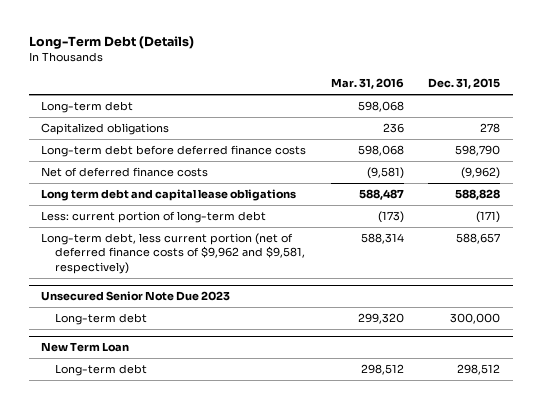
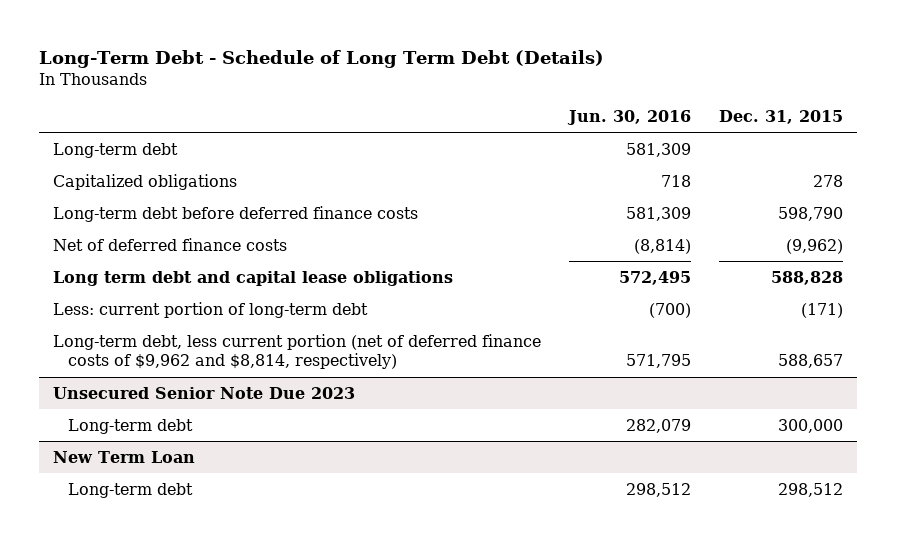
- Long-Term Debt (Details)
+ Long-Term Debt - Schedule of Long Term Debt (Details)
- | Mar. 31, 2016 | Dec. 31, 2015
+ | Jun. 30, 2016 | Dec. 31, 2015
- Long-term debt, less current portion (net of deferred finance costs of $9,962 and $9,581, respectively) | 588,314 | 588,657
+ Long-term debt, less current portion (net of deferred finance costs of $9,962 and $8,814, respectively) | 571,795 | 588,657

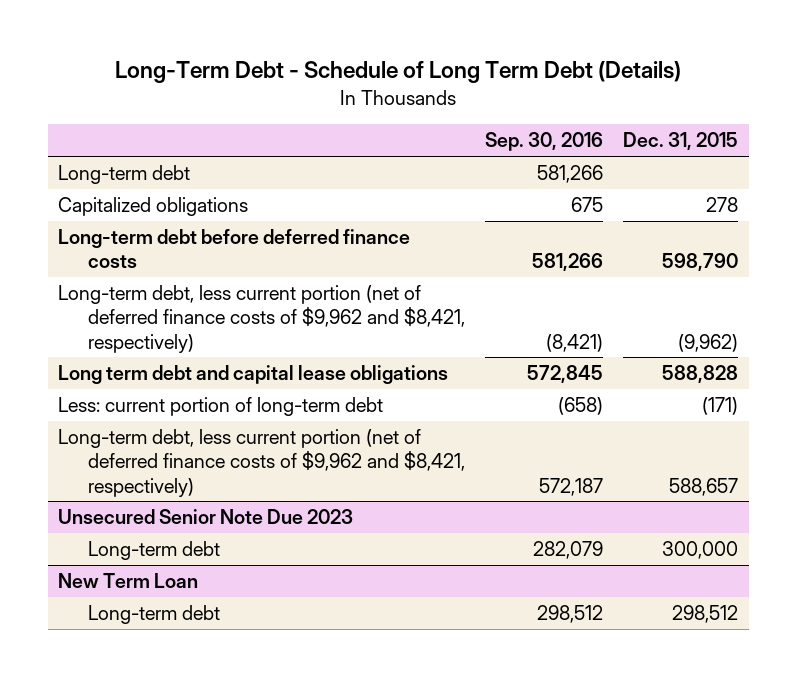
- | Jun. 30, 2016 | Dec. 31, 2015
+ | Sep. 30, 2016 | Dec. 31, 2015
- Net of deferred finance costs | (8,814) | (9,962)
+ Long-term debt, less current portion (net of deferred finance costs of $9,962 and $8,421, respectively) | (8,421) | (9,962)
- Long-term debt, less current portion (net of deferred finance costs of $9,962 and $8,814, respectively) | 571,795 | 588,657
+ Long-term debt, less current portion (net of deferred finance costs of $9,962 and $8,421, respectively) | 572,187 | 588,657

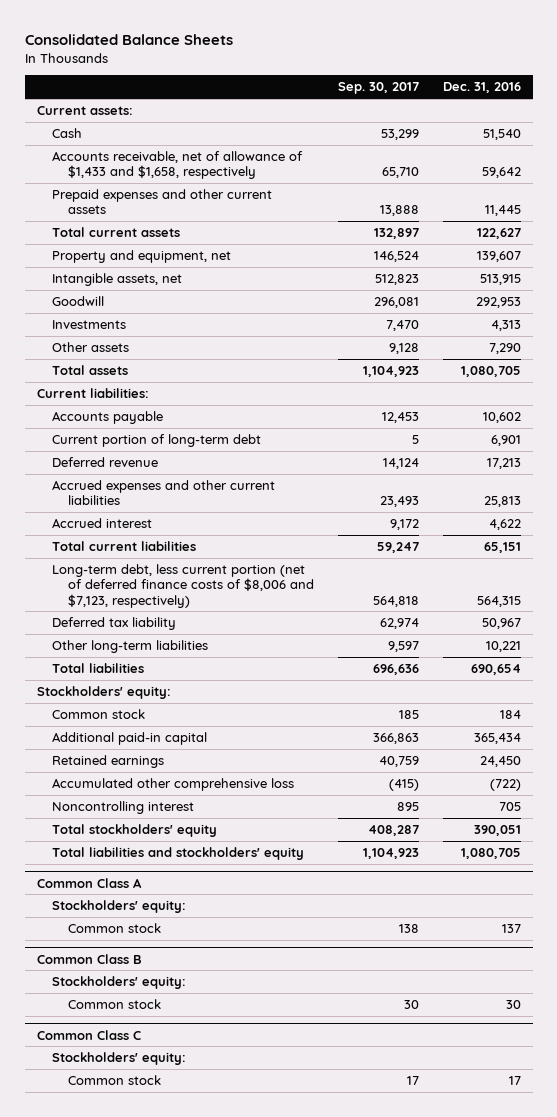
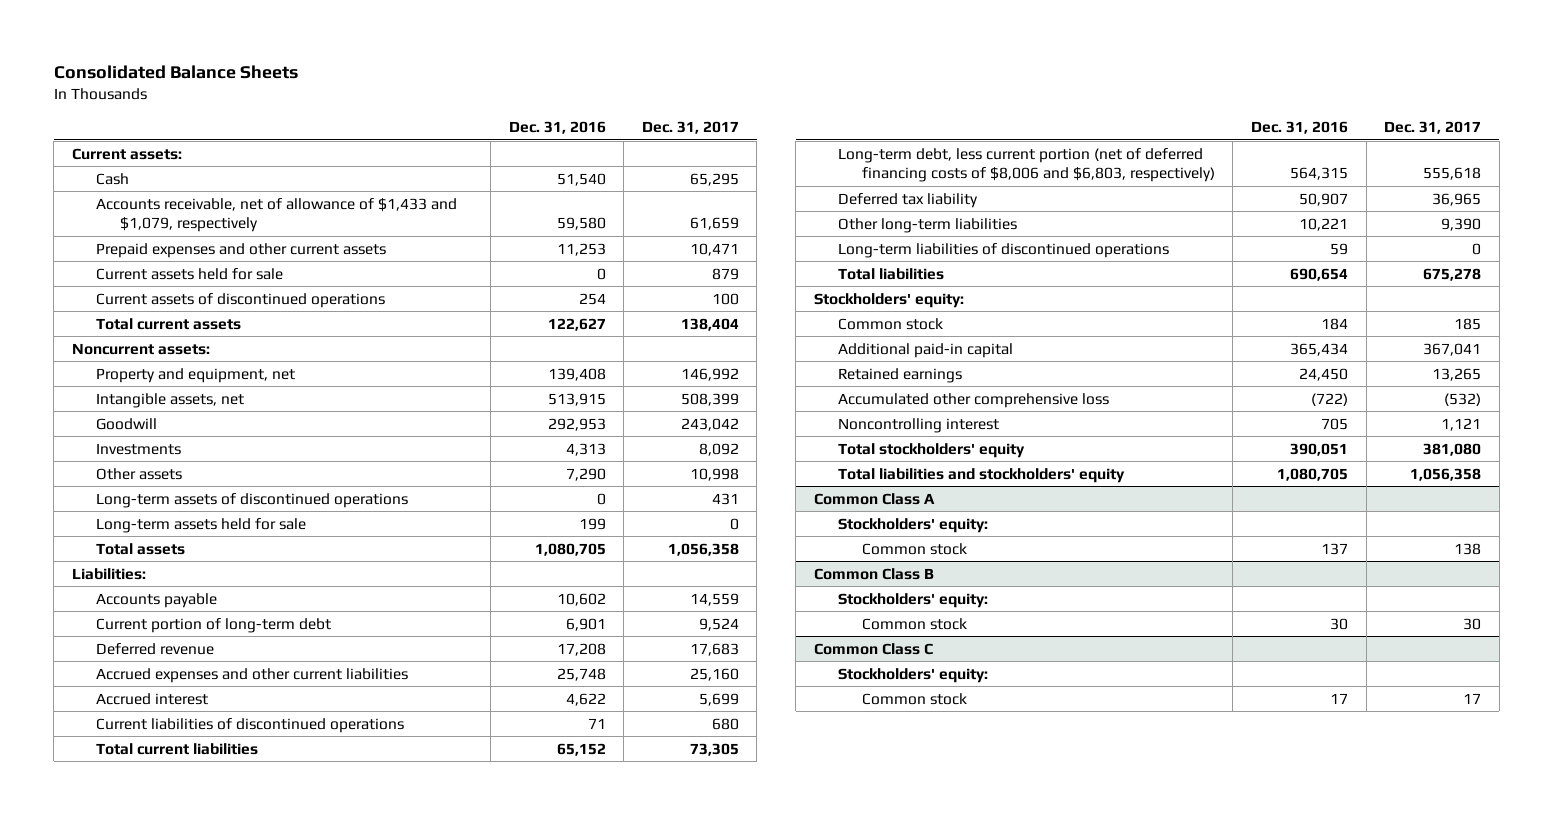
- | Sep. 30, 2017 | Dec. 31, 2016
+ | Dec. 31, 2016 | Dec. 31, 2017
- Accounts receivable, net of allowance of $1,433 and $1,658, respectively | 65,710 | 59,642
- Prepaid expenses and other current assets | 13,888 | 11,445
+ Accounts receivable, net of allowance of $1,433 and $1,079, respectively | 59,580 | 61,659
+ Prepaid expenses and other current assets | 11,253 | 10,471
+ Current assets held for sale | 0 | 879
+ Current assets of discontinued operations | 254 | 100
- Property and equipment, net | 146,524 | 139,607
+ Noncurrent assets:
+ Property and equipment, net | 139,408 | 146,992
+ Long-term assets of discontinued operations | 0 | 431
+ Long-term assets held for sale | 199 | 0
- Current liabilities:
+ Liabilities:
- Deferred revenue | 14,124 | 17,213
- Accrued expenses and other current liabilities | 23,493 | 25,813
+ Deferred revenue | 17,208 | 17,683
+ Accrued expenses and other current liabilities | 25,748 | 25,160
- Total current liabilities | 59,247 | 65,151
- Long-term debt, less current portion (net of deferred finance costs of $8,006 and $7,123, respectively) | 564,818 | 564,315
- Deferred tax liability | 62,974 | 50,967
+ Current liabilities of discontinued operations | 71 | 680
+ Total current liabilities | 65,152 | 73,305
+ Long-term debt, less current portion (net of deferred financing costs of $8,006 and $6,803, respectively) | 564,315 | 555,618
+ Deferred tax liability | 50,907 | 36,965
+ Long-term liabilities of discontinued operations | 59 | 0

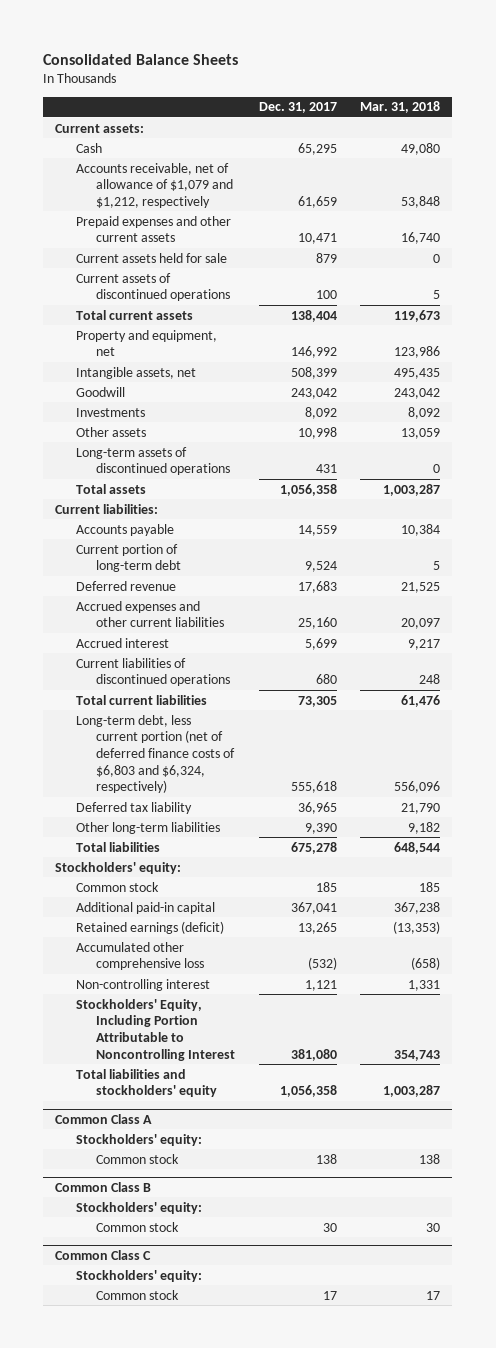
- | Dec. 31, 2016 | Dec. 31, 2017
+ | Dec. 31, 2017 | Mar. 31, 2018
- Accounts receivable, net of allowance of $1,433 and $1,079, respectively | 59,580 | 61,659
+ Accounts receivable, net of allowance of $1,079 and $1,212, respectively | 61,659 | 53,848
- Noncurrent assets:
- Long-term assets held for sale | 199 | 0
- Liabilities:
+ Current liabilities:
- Long-term debt, less current portion (net of deferred financing costs of $8,006 and $6,803, respectively) | 564,315 | 555,618
+ Long-term debt, less current portion (net of deferred finance costs of $6,803 and $6,324, respectively) | 555,618 | 556,096
- Long-term liabilities of discontinued operations | 59 | 0
- Retained earnings | 24,450 | 13,265
+ Retained earnings (deficit) | 13,265 | (13,353)
- Noncontrolling interest | 705 | 1,121
- Total stockholders' equity | 390,051 | 381,080
+ Non-controlling interest | 1,121 | 1,331
+ Stockholders' Equity, Including Portion Attributable to Noncontrolling Interest | 381,080 | 354,743

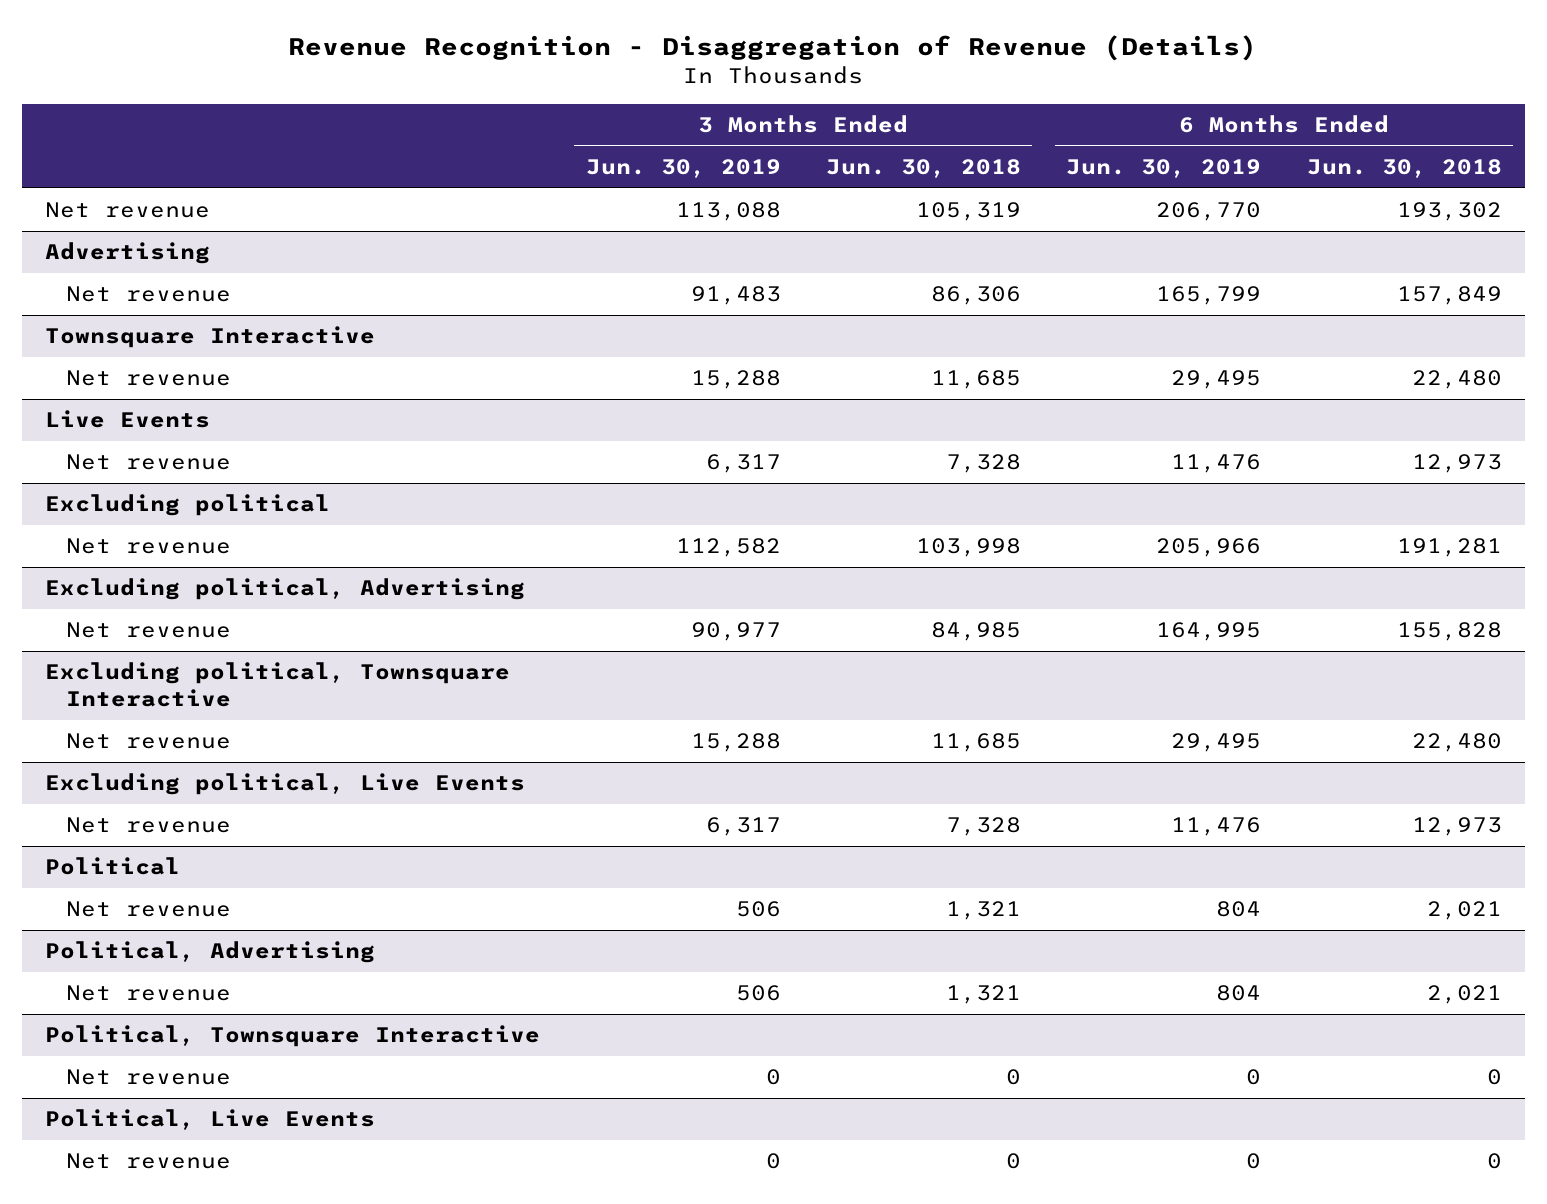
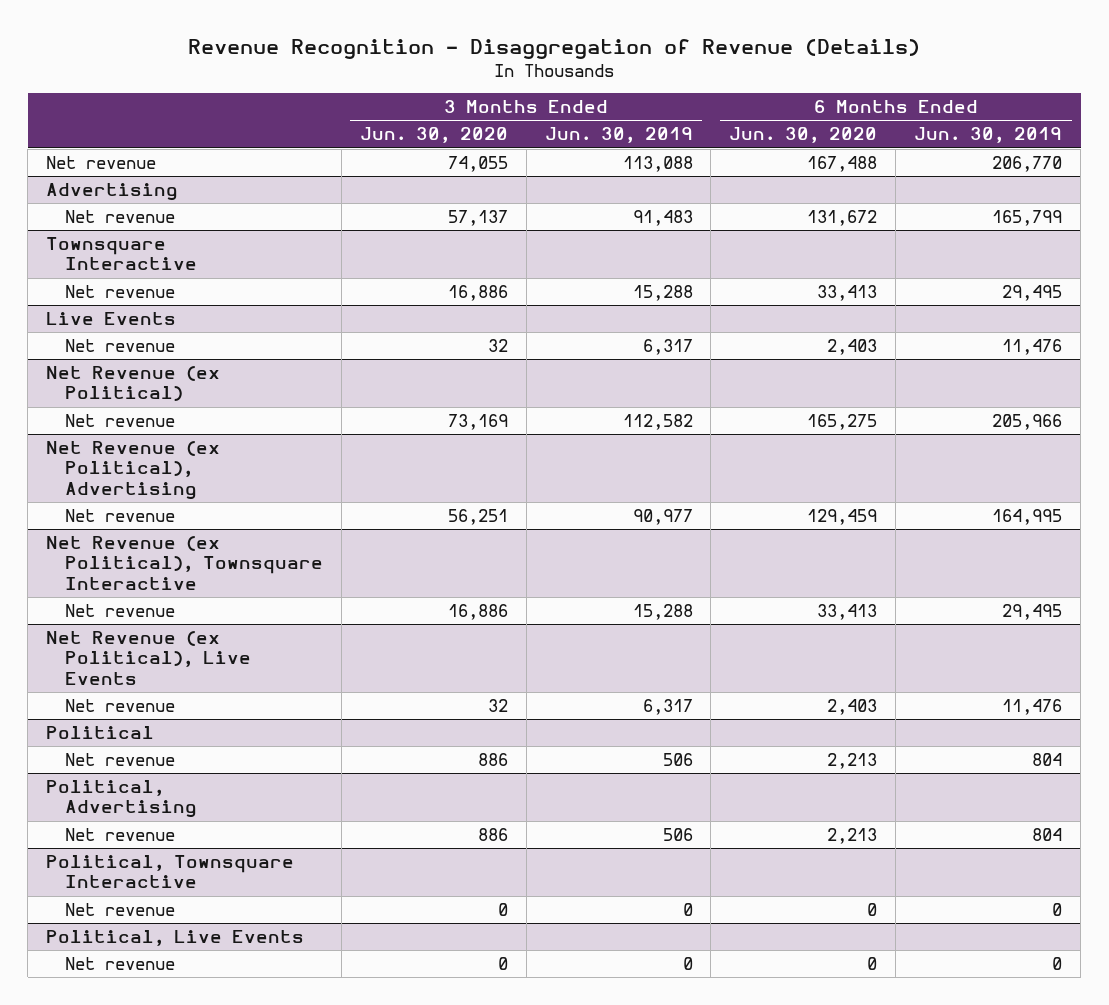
- | 3 Months Ended Jun. 30, 2019 | 3 Months Ended Jun. 30, 2018 | 6 Months Ended Jun. 30, 2019 | 6 Months Ended Jun. 30, 2018
+ | 3 Months Ended Jun. 30, 2020 | 3 Months Ended Jun. 30, 2019 | 6 Months Ended Jun. 30, 2020 | 6 Months Ended Jun. 30, 2019
- Excluding political
+ Net Revenue (ex Political)
- Excluding political, Advertising
+ Net Revenue (ex Political), Advertising
- Excluding political, Townsquare Interactive
+ Net Revenue (ex Political), Townsquare Interactive
- Excluding political, Live Events
+ Net Revenue (ex Political), Live Events

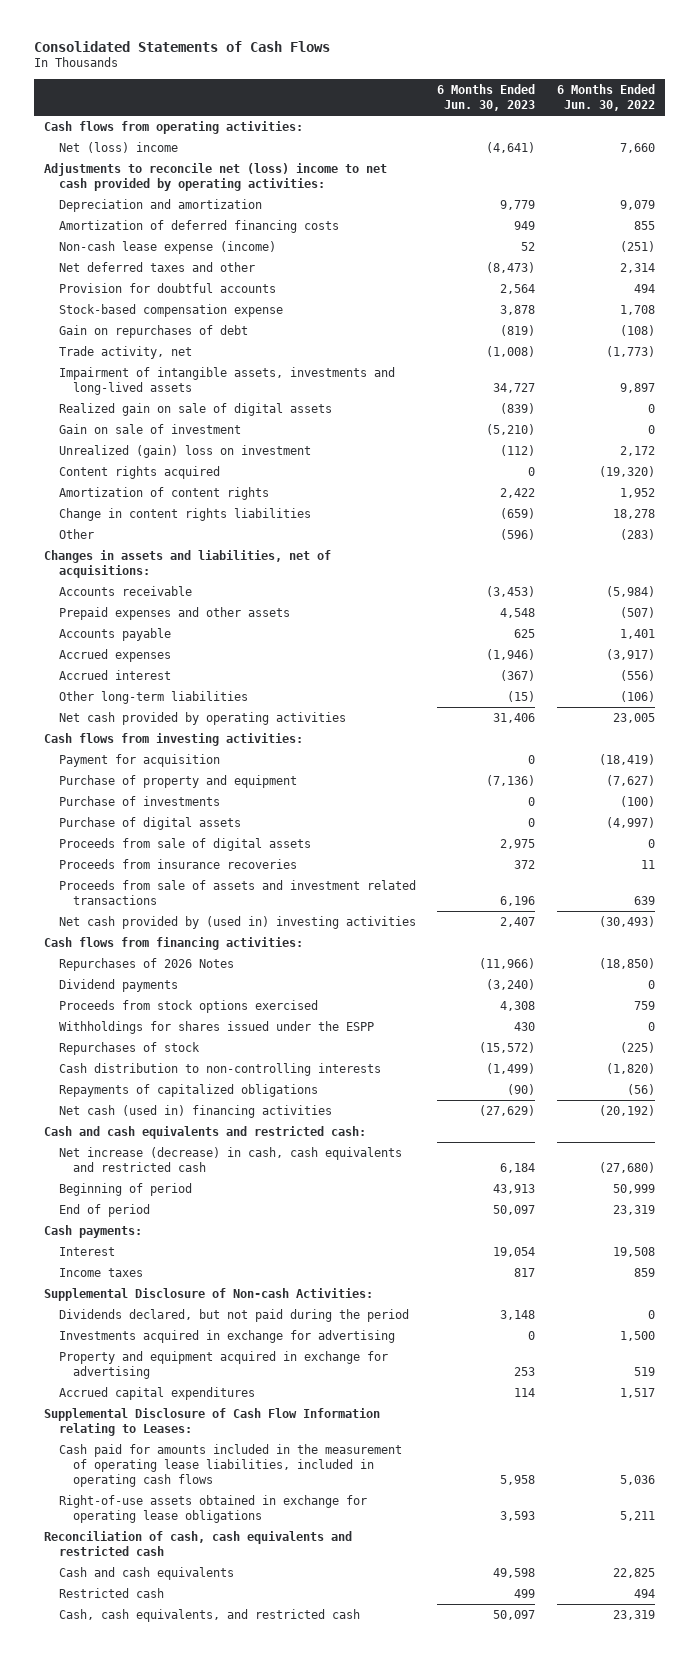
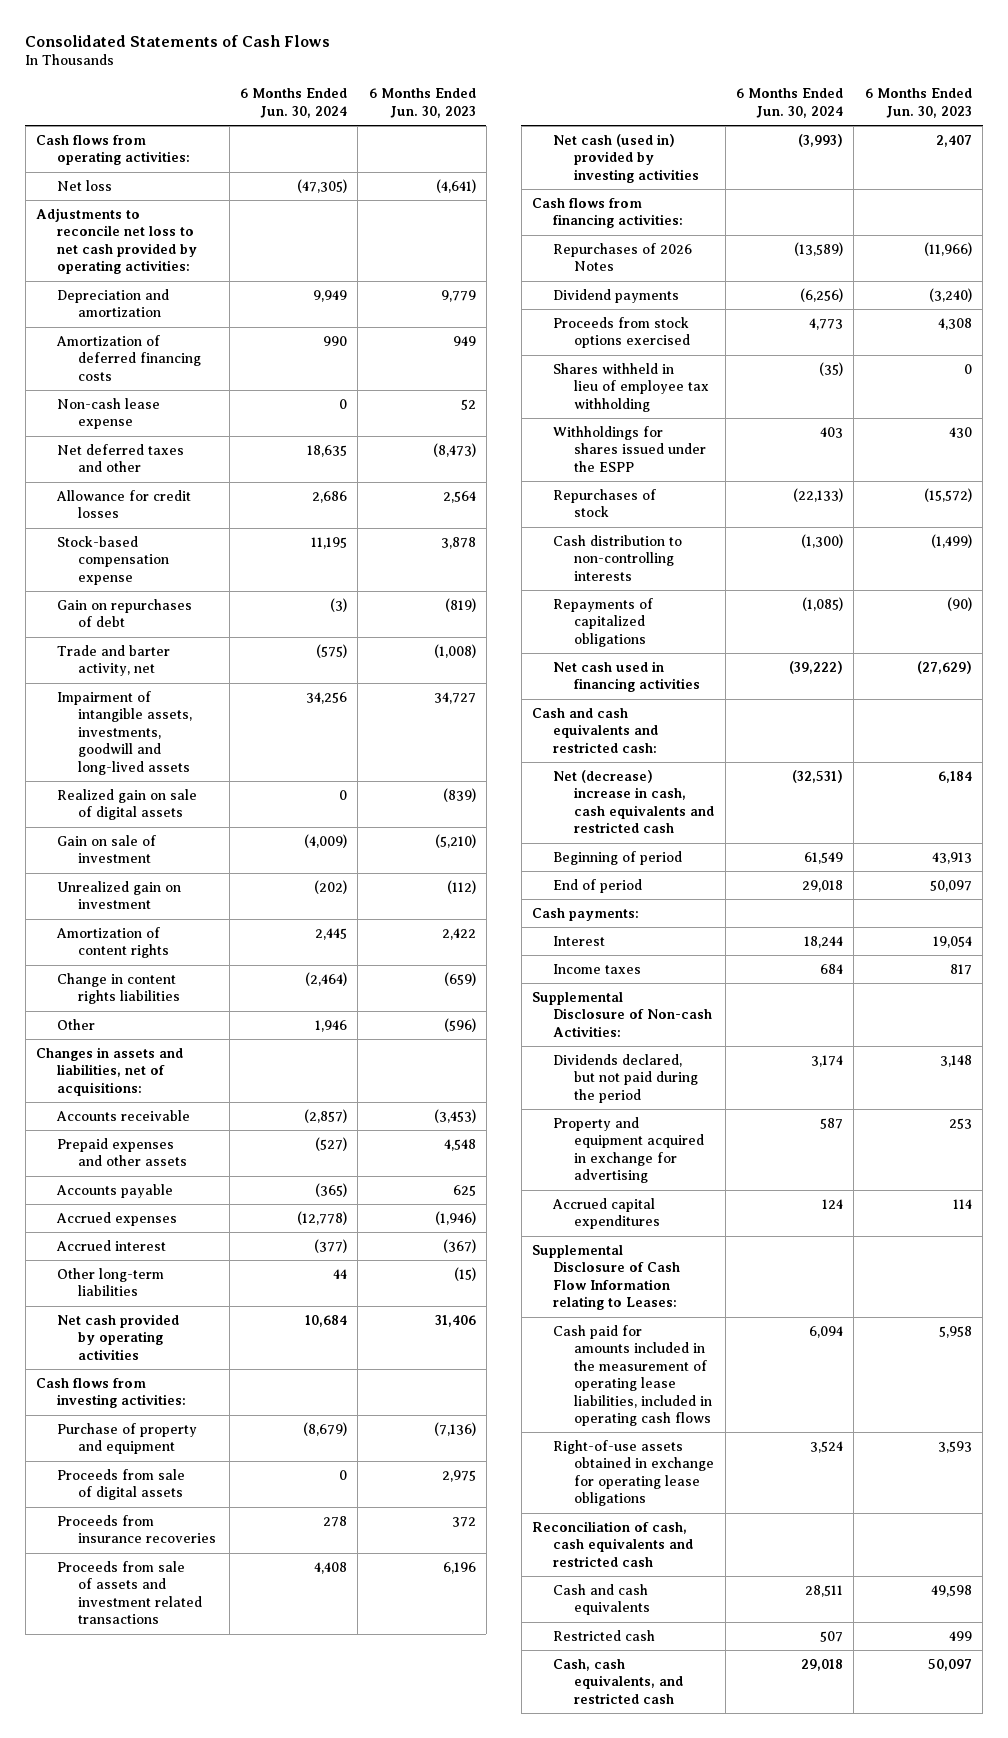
- | 6 Months Ended Jun. 30, 2023 | 6 Months Ended Jun. 30, 2022
+ | 6 Months Ended Jun. 30, 2024 | 6 Months Ended Jun. 30, 2023
- Net (loss) income | (4,641) | 7,660
- Adjustments to reconcile net (loss) income to net cash provided by operating activities:
+ Net loss | (47,305) | (4,641)
+ Adjustments to reconcile net loss to net cash provided by operating activities:
- Non-cash lease expense (income) | 52 | (251)
+ Non-cash lease expense | 0 | 52
- Provision for doubtful accounts | 2,564 | 494
+ Allowance for credit losses | 2,686 | 2,564
- Trade activity, net | (1,008) | (1,773)
- Impairment of intangible assets, investments and long-lived assets | 34,727 | 9,897
+ Trade and barter activity, net | (575) | (1,008)
+ Impairment of intangible assets, investments, goodwill and long-lived assets | 34,256 | 34,727
- Unrealized (gain) loss on investment | (112) | 2,172
- Content rights acquired | 0 | (19,320)
+ Unrealized gain on investment | (202) | (112)
- Payment for acquisition | 0 | (18,419)
- Purchase of investments | 0 | (100)
- Purchase of digital assets | 0 | (4,997)
- Net cash provided by (used in) investing activities | 2,407 | (30,493)
+ Net cash (used in) provided by investing activities | (3,993) | 2,407
+ Shares withheld in lieu of employee tax withholding | (35) | 0
- Net cash (used in) financing activities | (27,629) | (20,192)
+ Net cash used in financing activities | (39,222) | (27,629)
- Net increase (decrease) in cash, cash equivalents and restricted cash | 6,184 | (27,680)
+ Net (decrease) increase in cash, cash equivalents and restricted cash | (32,531) | 6,184
- Investments acquired in exchange for advertising | 0 | 1,500

